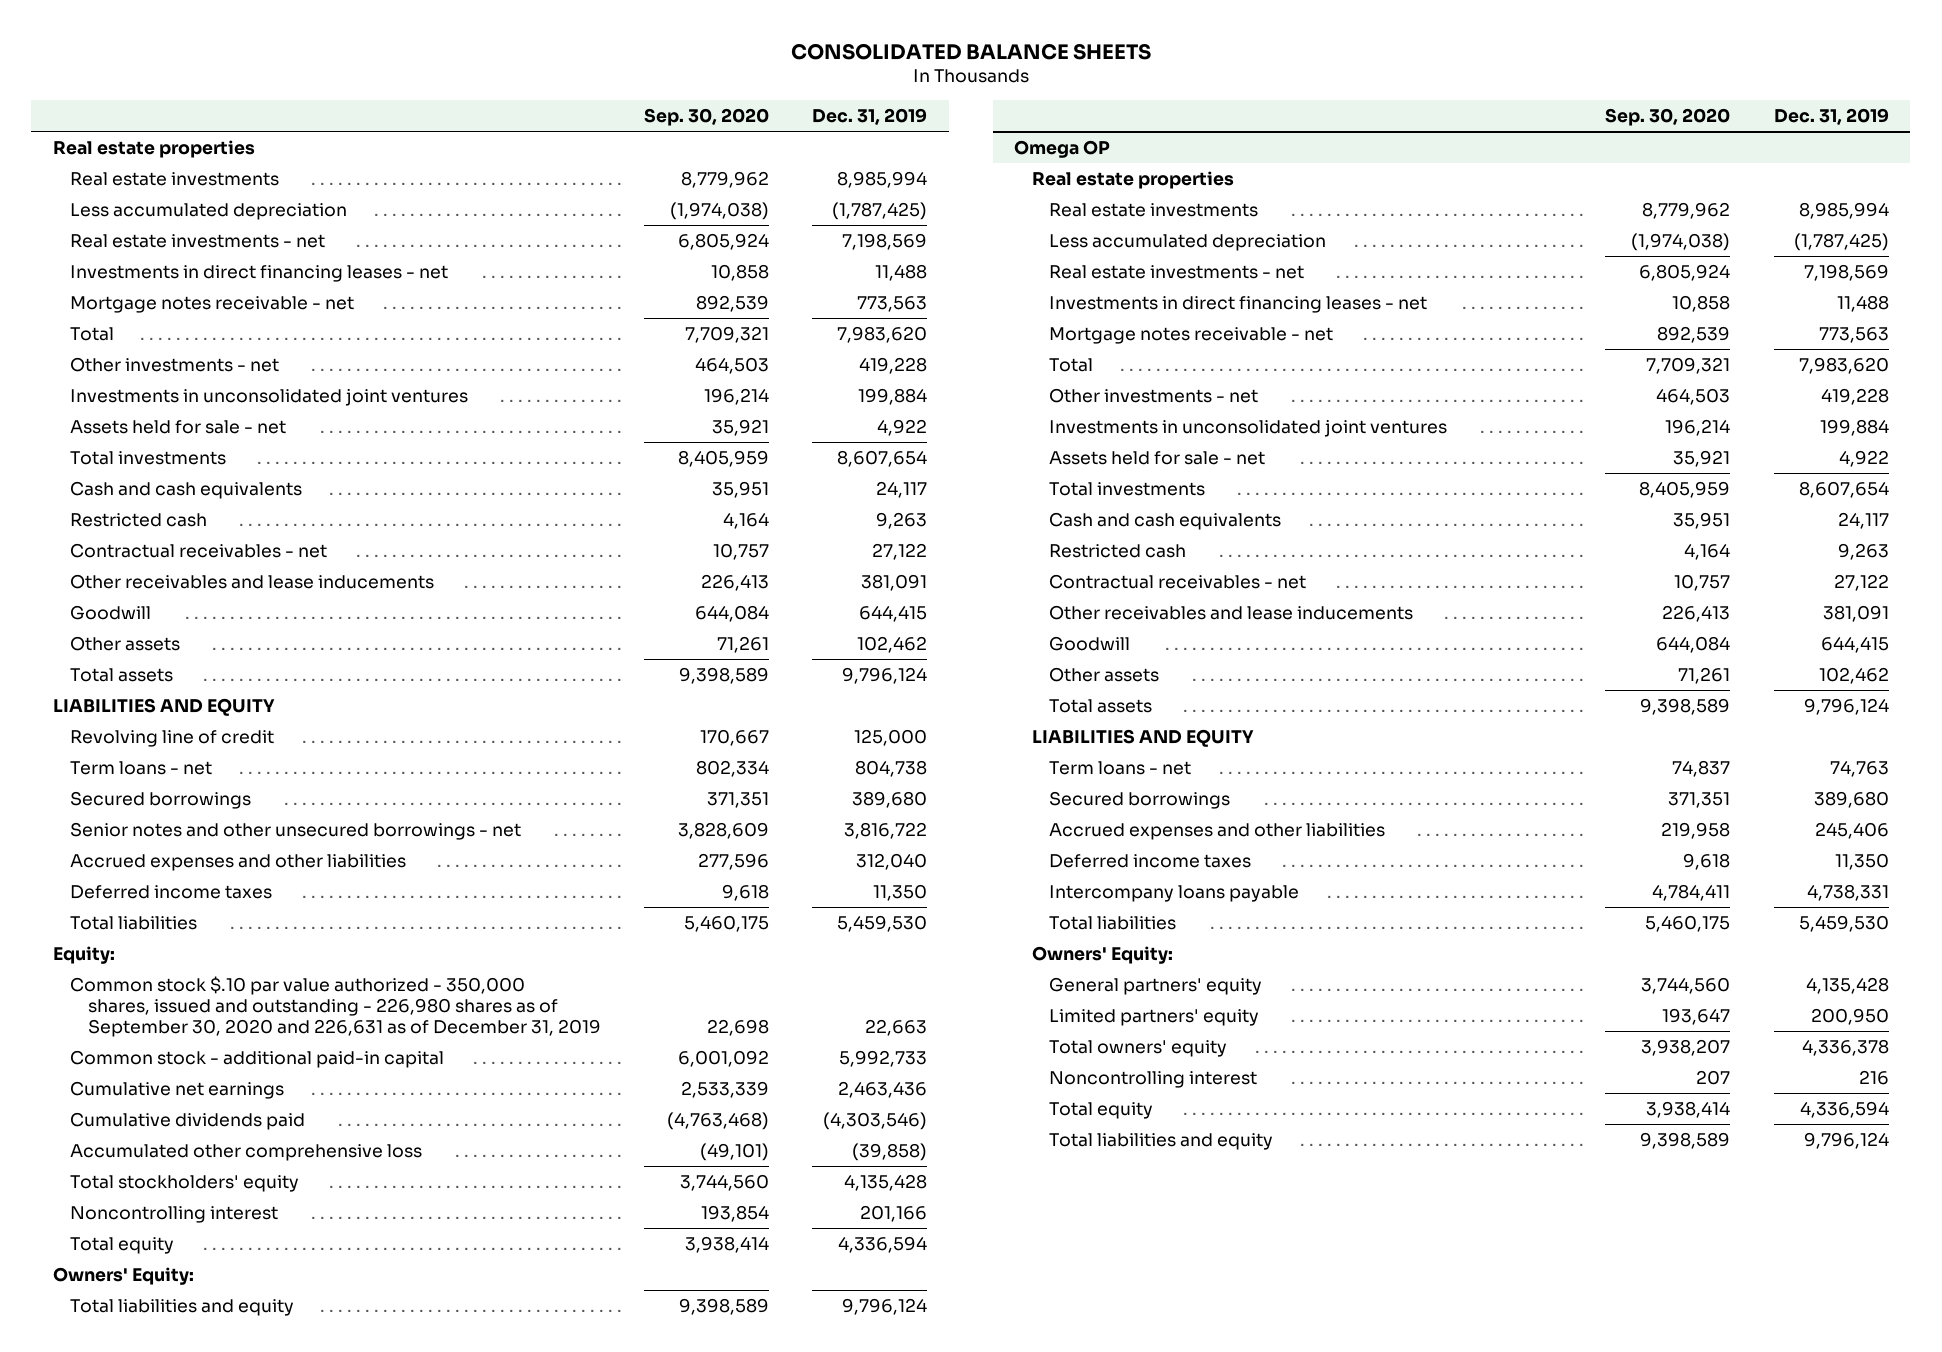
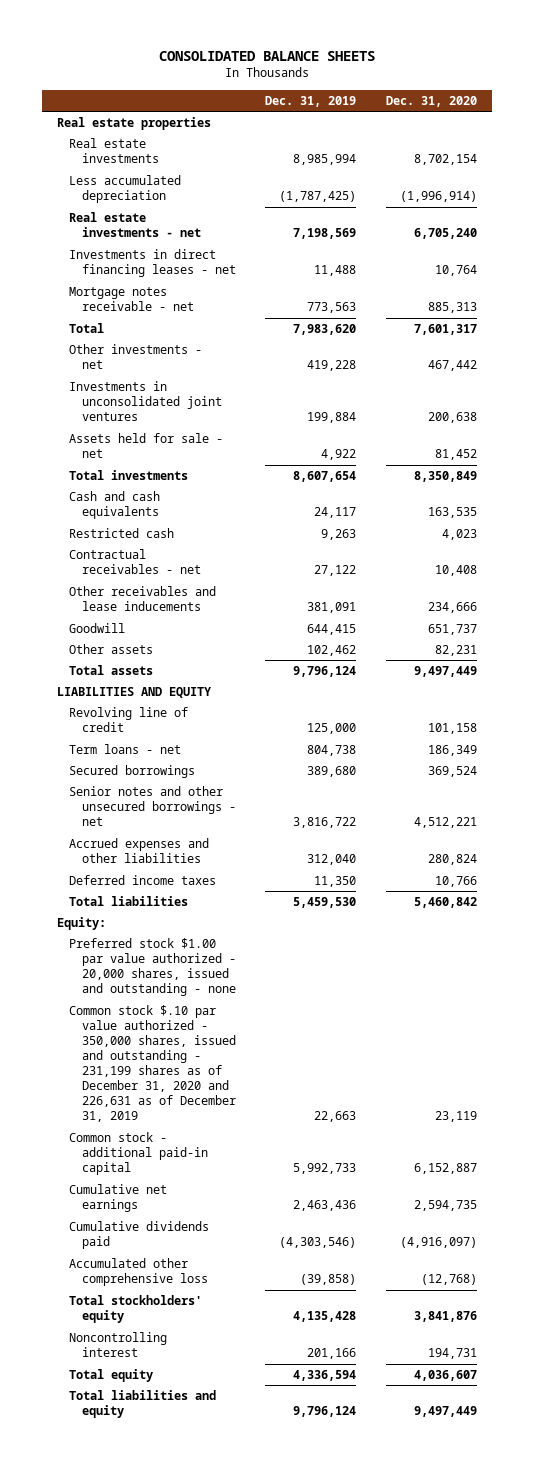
- | Sep. 30, 2020 | Dec. 31, 2019
+ | Dec. 31, 2019 | Dec. 31, 2020
- Common stock $.10 par value authorized - 350,000 shares, issued and outstanding - 226,980 shares as of September 30, 2020 and 226,631 as of December 31, 2019 | 22,698 | 22,663
+ Preferred stock $1.00 par value authorized - 20,000 shares, issued and outstanding - none
+ Common stock $.10 par value authorized - 350,000 shares, issued and outstanding - 231,199 shares as of December 31, 2020 and 226,631 as of December 31, 2019 | 22,663 | 23,119
- Owners' Equity:
- Omega OP
- Real estate properties
- Real estate investments | 8,779,962 | 8,985,994
- Less accumulated depreciation | (1,974,038) | (1,787,425)
- Real estate investments - net | 6,805,924 | 7,198,569
- Investments in direct financing leases - net | 10,858 | 11,488
- Mortgage notes receivable - net | 892,539 | 773,563
- Total | 7,709,321 | 7,983,620
- Other investments - net | 464,503 | 419,228
- Investments in unconsolidated joint ventures | 196,214 | 199,884
- Assets held for sale - net | 35,921 | 4,922
- Total investments | 8,405,959 | 8,607,654
- Cash and cash equivalents | 35,951 | 24,117
- Restricted cash | 4,164 | 9,263
- Contractual receivables - net | 10,757 | 27,122
- Other receivables and lease inducements | 226,413 | 381,091
- Goodwill | 644,084 | 644,415
- Other assets | 71,261 | 102,462
- Total assets | 9,398,589 | 9,796,124
- LIABILITIES AND EQUITY
- Term loans - net | 74,837 | 74,763
- Secured borrowings | 371,351 | 389,680
- Accrued expenses and other liabilities | 219,958 | 245,406
- Deferred income taxes | 9,618 | 11,350
- Intercompany loans payable | 4,784,411 | 4,738,331
- Total liabilities | 5,460,175 | 5,459,530
- Owners' Equity:
- General partners' equity | 3,744,560 | 4,135,428
- Limited partners' equity | 193,647 | 200,950
- Total owners' equity | 3,938,207 | 4,336,378
- Noncontrolling interest | 207 | 216
- Total equity | 3,938,414 | 4,336,594
- Total liabilities and equity | 9,398,589 | 9,796,124

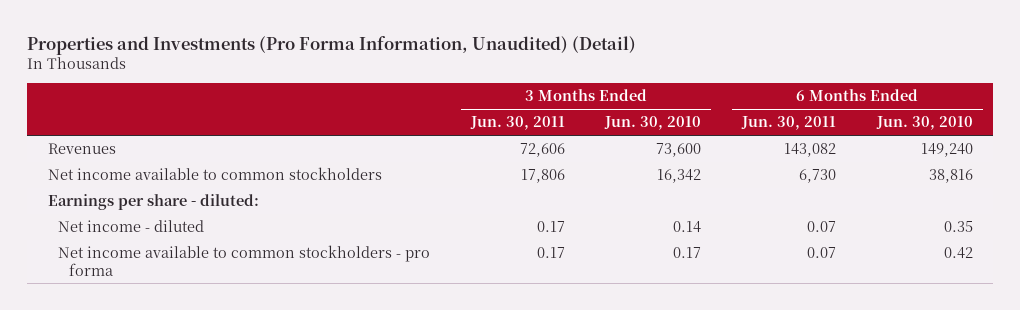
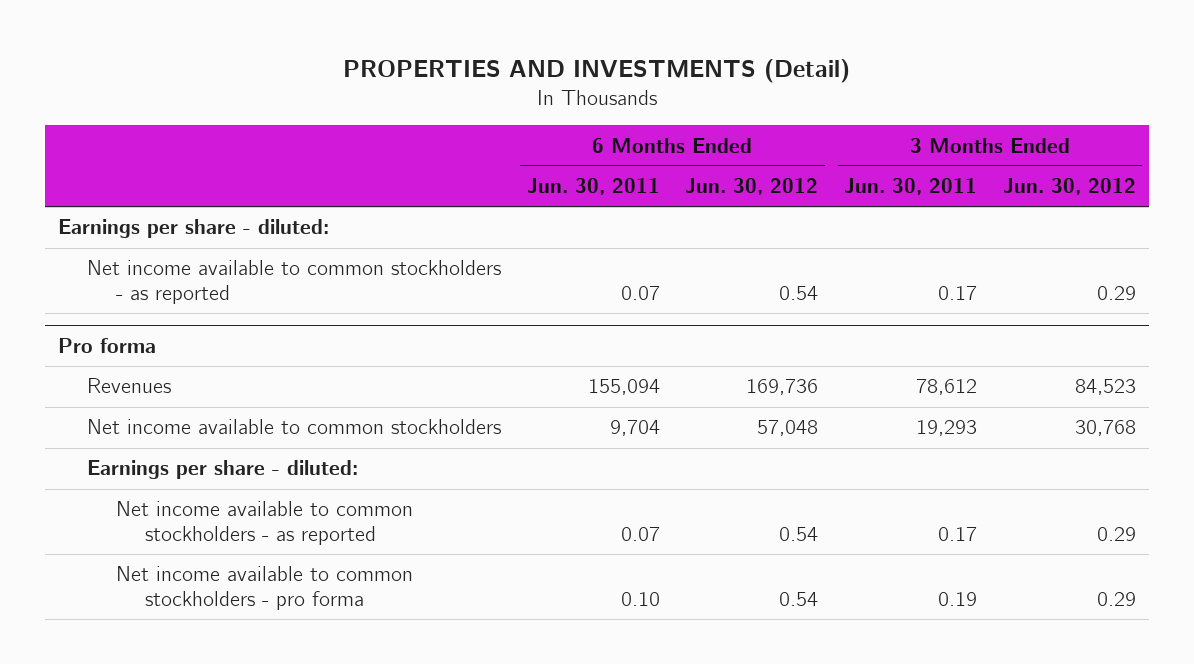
- Properties and Investments (Pro Forma Information, Unaudited) (Detail)
+ PROPERTIES AND INVESTMENTS (Detail)
- | 3 Months Ended Jun. 30, 2011 | 3 Months Ended Jun. 30, 2010 | 6 Months Ended Jun. 30, 2011 | 6 Months Ended Jun. 30, 2010
+ | 6 Months Ended Jun. 30, 2011 | 6 Months Ended Jun. 30, 2012 | 3 Months Ended Jun. 30, 2011 | 3 Months Ended Jun. 30, 2012
- Revenues | 72,606 | 73,600 | 143,082 | 149,240
- Net income available to common stockholders | 17,806 | 16,342 | 6,730 | 38,816
- Net income - diluted | 0.17 | 0.14 | 0.07 | 0.35
- Net income available to common stockholders - pro forma | 0.17 | 0.17 | 0.07 | 0.42
+ Net income available to common stockholders - as reported | 0.07 | 0.54 | 0.17 | 0.29
+ Pro forma
+ Revenues | 155,094 | 169,736 | 78,612 | 84,523
+ Net income available to common stockholders | 9,704 | 57,048 | 19,293 | 30,768
+ Earnings per share - diluted:
+ Net income available to common stockholders - as reported | 0.07 | 0.54 | 0.17 | 0.29
+ Net income available to common stockholders - pro forma | 0.10 | 0.54 | 0.19 | 0.29

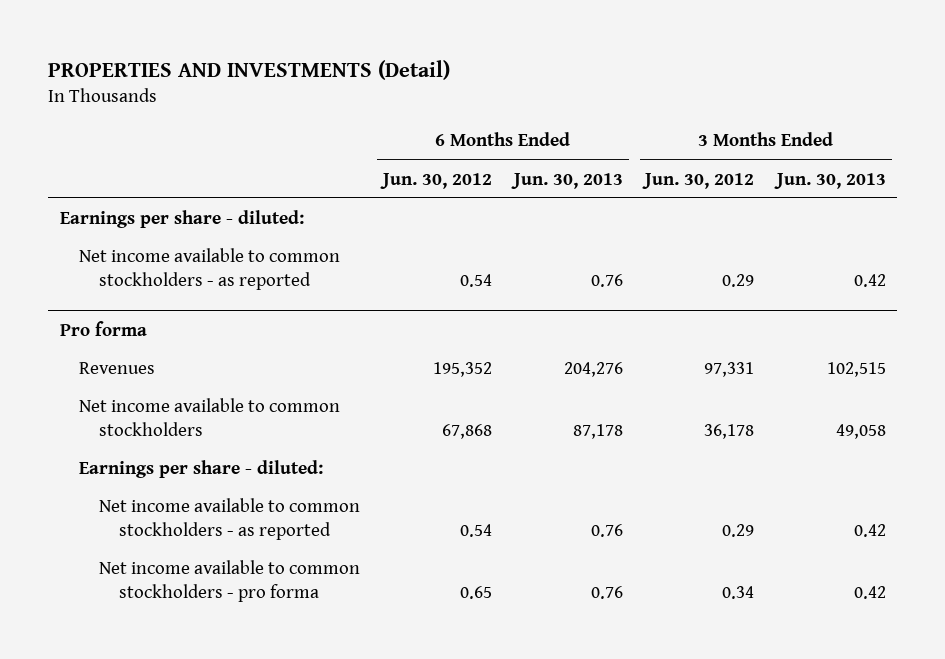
- | 6 Months Ended Jun. 30, 2011 | 6 Months Ended Jun. 30, 2012 | 3 Months Ended Jun. 30, 2011 | 3 Months Ended Jun. 30, 2012
+ | 6 Months Ended Jun. 30, 2012 | 6 Months Ended Jun. 30, 2013 | 3 Months Ended Jun. 30, 2012 | 3 Months Ended Jun. 30, 2013
@ Pro forma
- Revenues | 155,094 | 169,736 | 78,612 | 84,523
- Net income available to common stockholders | 9,704 | 57,048 | 19,293 | 30,768
+ Revenues | 195,352 | 204,276 | 97,331 | 102,515
+ Net income available to common stockholders | 67,868 | 87,178 | 36,178 | 49,058
- Net income available to common stockholders - pro forma | 0.10 | 0.54 | 0.19 | 0.29
+ Net income available to common stockholders - pro forma | 0.65 | 0.76 | 0.34 | 0.42

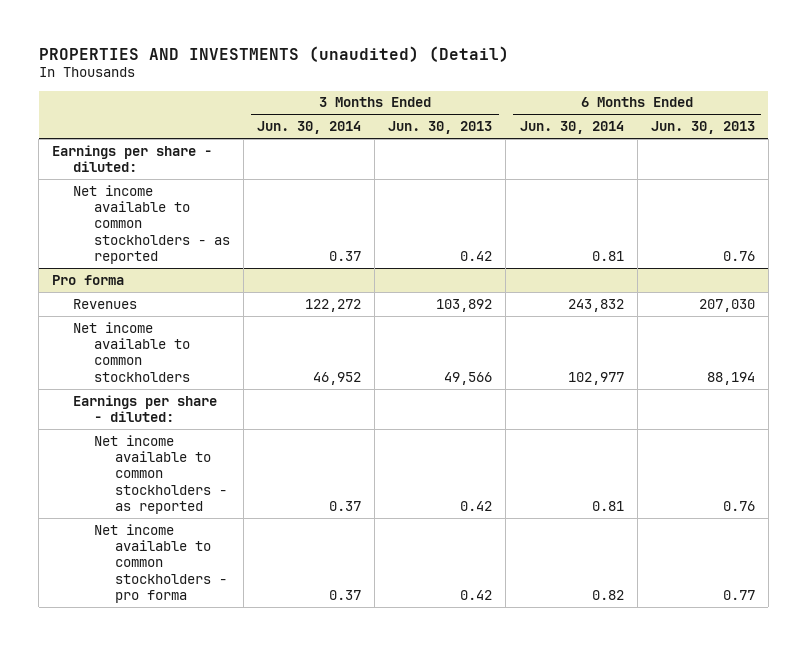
- PROPERTIES AND INVESTMENTS (Detail)
+ PROPERTIES AND INVESTMENTS (unaudited) (Detail)
- | 6 Months Ended Jun. 30, 2012 | 6 Months Ended Jun. 30, 2013 | 3 Months Ended Jun. 30, 2012 | 3 Months Ended Jun. 30, 2013
+ | 3 Months Ended Jun. 30, 2014 | 3 Months Ended Jun. 30, 2013 | 6 Months Ended Jun. 30, 2014 | 6 Months Ended Jun. 30, 2013
@ Pro forma
- Revenues | 195,352 | 204,276 | 97,331 | 102,515
- Net income available to common stockholders | 67,868 | 87,178 | 36,178 | 49,058
+ Revenues | 122,272 | 103,892 | 243,832 | 207,030
+ Net income available to common stockholders | 46,952 | 49,566 | 102,977 | 88,194
- Net income available to common stockholders - pro forma | 0.65 | 0.76 | 0.34 | 0.42
+ Net income available to common stockholders - pro forma | 0.37 | 0.42 | 0.82 | 0.77

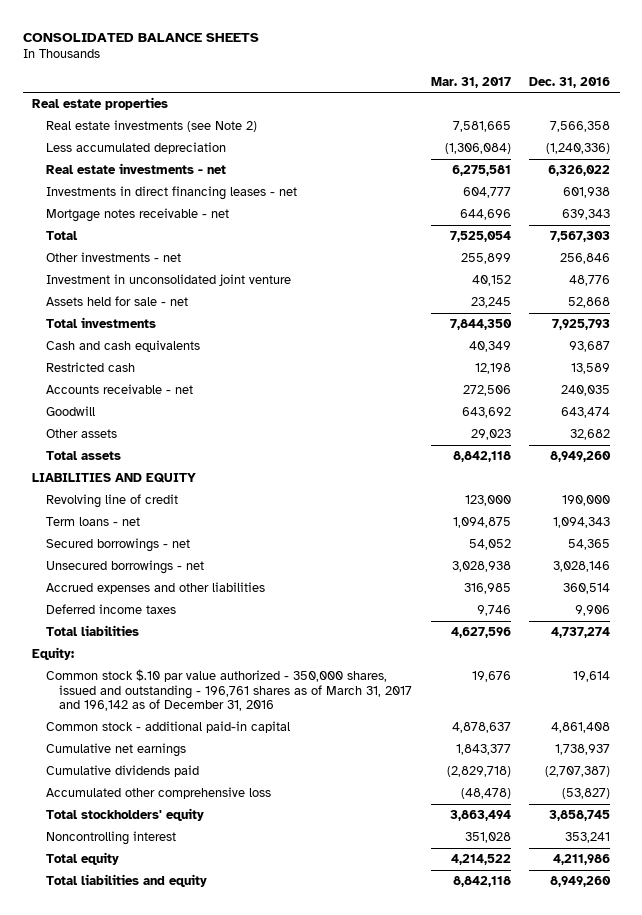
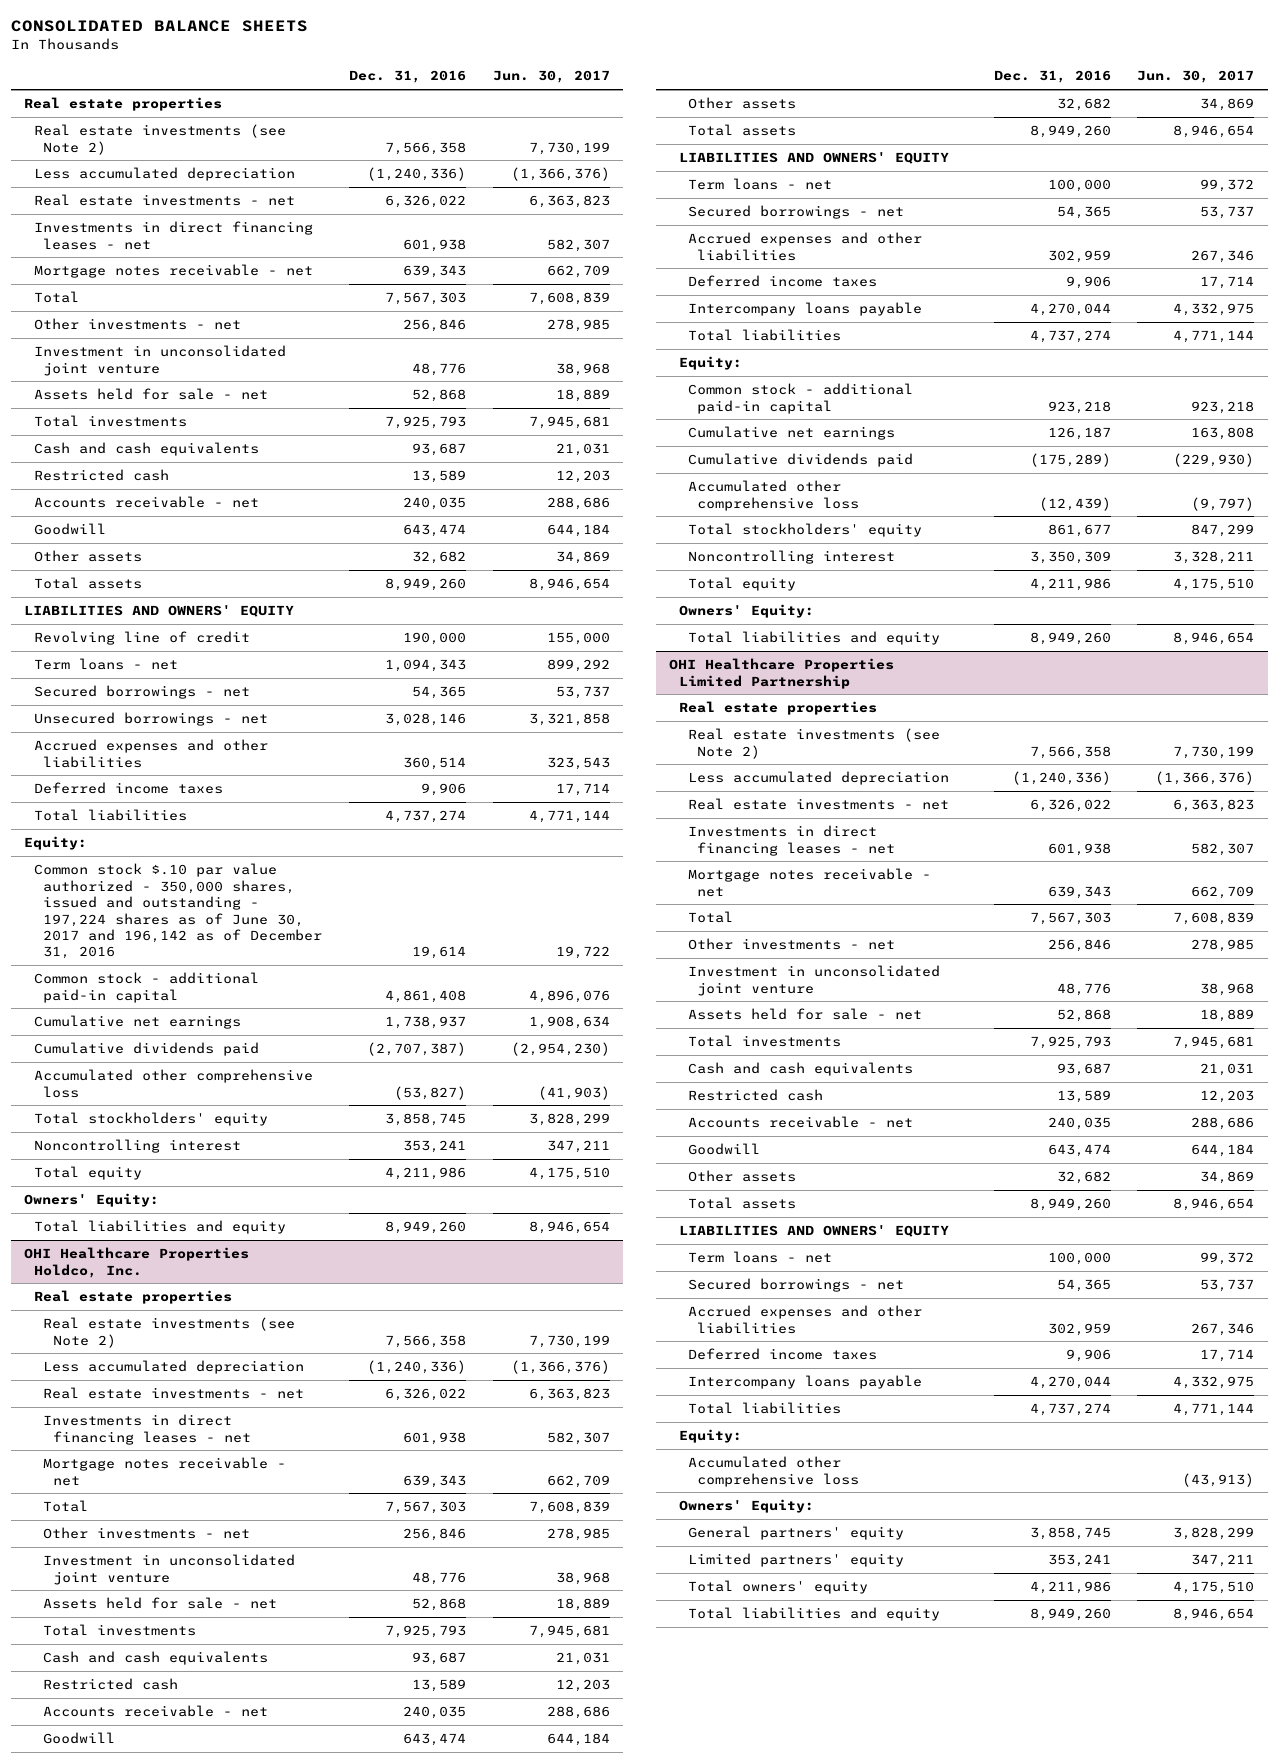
- | Mar. 31, 2017 | Dec. 31, 2016
+ | Dec. 31, 2016 | Jun. 30, 2017
- LIABILITIES AND EQUITY
+ LIABILITIES AND OWNERS' EQUITY
- Common stock $.10 par value authorized - 350,000 shares, issued and outstanding - 196,761 shares as of March 31, 2017 and 196,142 as of December 31, 2016 | 19,676 | 19,614
+ Common stock $.10 par value authorized - 350,000 shares, issued and outstanding - 197,224 shares as of June 30, 2017 and 196,142 as of December 31, 2016 | 19,614 | 19,722
+ Owners' Equity:
+ OHI Healthcare Properties Holdco, Inc.
+ Real estate properties
+ Real estate investments (see Note 2) | 7,566,358 | 7,730,199
+ Less accumulated depreciation | (1,240,336) | (1,366,376)
+ Real estate investments - net | 6,326,022 | 6,363,823
+ Investments in direct financing leases - net | 601,938 | 582,307
+ Mortgage notes receivable - net | 639,343 | 662,709
+ Total | 7,567,303 | 7,608,839
+ Other investments - net | 256,846 | 278,985
+ Investment in unconsolidated joint venture | 48,776 | 38,968
+ Assets held for sale - net | 52,868 | 18,889
+ Total investments | 7,925,793 | 7,945,681
+ Cash and cash equivalents | 93,687 | 21,031
+ Restricted cash | 13,589 | 12,203
+ Accounts receivable - net | 240,035 | 288,686
+ Goodwill | 643,474 | 644,184
+ Other assets | 32,682 | 34,869
+ Total assets | 8,949,260 | 8,946,654
+ LIABILITIES AND OWNERS' EQUITY
+ Term loans - net | 100,000 | 99,372
+ Secured borrowings - net | 54,365 | 53,737
+ Accrued expenses and other liabilities | 302,959 | 267,346
+ Deferred income taxes | 9,906 | 17,714
+ Intercompany loans payable | 4,270,044 | 4,332,975
+ Total liabilities | 4,737,274 | 4,771,144
+ Equity:
+ Common stock - additional paid-in capital | 923,218 | 923,218
+ Cumulative net earnings | 126,187 | 163,808
+ Cumulative dividends paid | (175,289) | (229,930)
+ Accumulated other comprehensive loss | (12,439) | (9,797)
+ Total stockholders' equity | 861,677 | 847,299
+ Noncontrolling interest | 3,350,309 | 3,328,211
+ Total equity | 4,211,986 | 4,175,510
+ Owners' Equity:
+ Total liabilities and equity | 8,949,260 | 8,946,654
+ OHI Healthcare Properties Limited Partnership
+ Real estate properties
+ Real estate investments (see Note 2) | 7,566,358 | 7,730,199
+ Less accumulated depreciation | (1,240,336) | (1,366,376)
+ Real estate investments - net | 6,326,022 | 6,363,823
+ Investments in direct financing leases - net | 601,938 | 582,307
+ Mortgage notes receivable - net | 639,343 | 662,709
+ Total | 7,567,303 | 7,608,839
+ Other investments - net | 256,846 | 278,985
+ Investment in unconsolidated joint venture | 48,776 | 38,968
+ Assets held for sale - net | 52,868 | 18,889
+ Total investments | 7,925,793 | 7,945,681
+ Cash and cash equivalents | 93,687 | 21,031
+ Restricted cash | 13,589 | 12,203
+ Accounts receivable - net | 240,035 | 288,686
+ Goodwill | 643,474 | 644,184
+ Other assets | 32,682 | 34,869
+ Total assets | 8,949,260 | 8,946,654
+ LIABILITIES AND OWNERS' EQUITY
+ Term loans - net | 100,000 | 99,372
+ Secured borrowings - net | 54,365 | 53,737
+ Accrued expenses and other liabilities | 302,959 | 267,346
+ Deferred income taxes | 9,906 | 17,714
+ Intercompany loans payable | 4,270,044 | 4,332,975
+ Total liabilities | 4,737,274 | 4,771,144
+ Equity:
+ Accumulated other comprehensive loss | | (43,913)
+ Owners' Equity:
+ General partners' equity | 3,858,745 | 3,828,299
+ Limited partners' equity | 353,241 | 347,211
+ Total owners' equity | 4,211,986 | 4,175,510
+ Total liabilities and equity | 8,949,260 | 8,946,654

